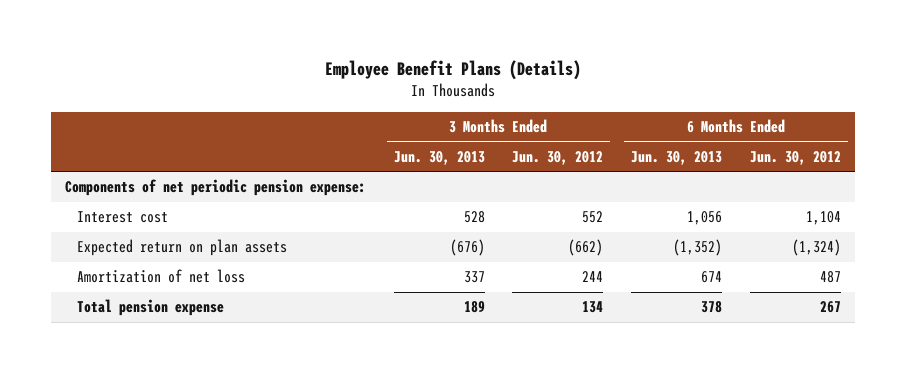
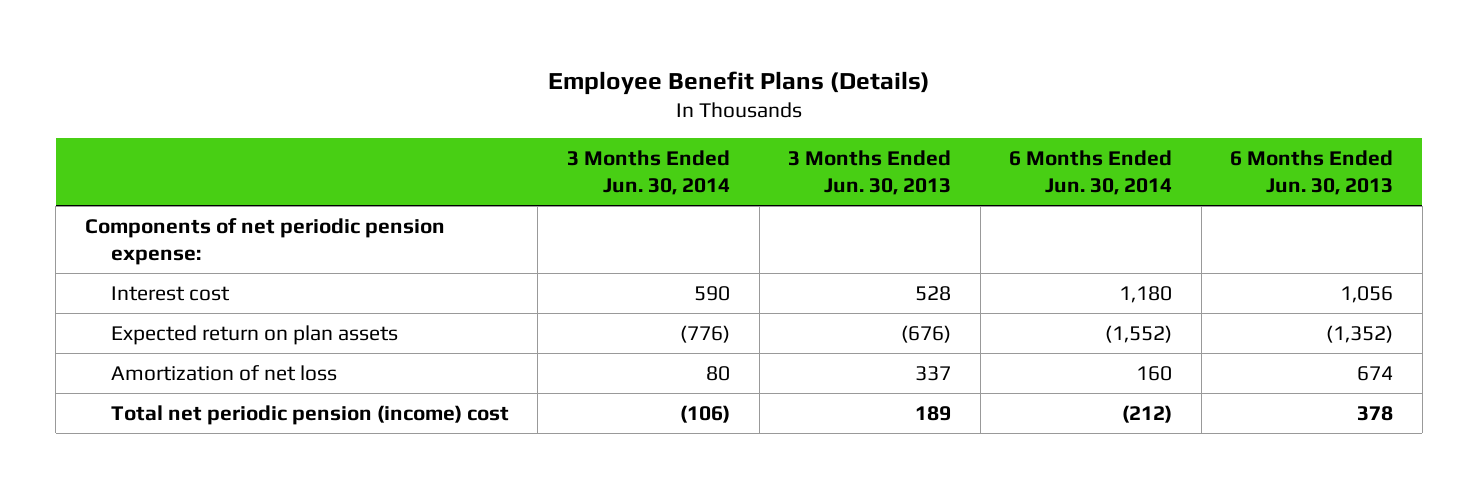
- | 3 Months Ended Jun. 30, 2013 | 3 Months Ended Jun. 30, 2012 | 6 Months Ended Jun. 30, 2013 | 6 Months Ended Jun. 30, 2012
+ | 3 Months Ended Jun. 30, 2014 | 3 Months Ended Jun. 30, 2013 | 6 Months Ended Jun. 30, 2014 | 6 Months Ended Jun. 30, 2013
- Total pension expense | 189 | 134 | 378 | 267
+ Total net periodic pension (income) cost | (106) | 189 | (212) | 378

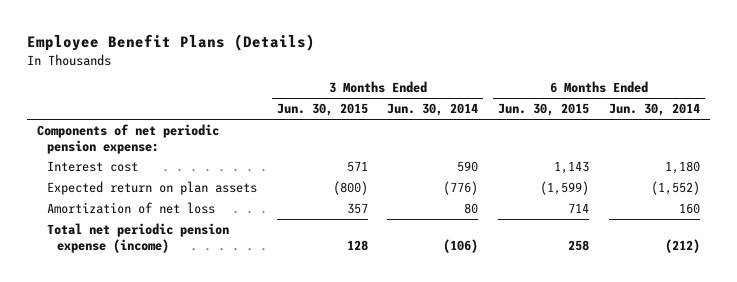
- | 3 Months Ended Jun. 30, 2014 | 3 Months Ended Jun. 30, 2013 | 6 Months Ended Jun. 30, 2014 | 6 Months Ended Jun. 30, 2013
+ | 3 Months Ended Jun. 30, 2015 | 3 Months Ended Jun. 30, 2014 | 6 Months Ended Jun. 30, 2015 | 6 Months Ended Jun. 30, 2014
- Total net periodic pension (income) cost | (106) | 189 | (212) | 378
+ Total net periodic pension expense (income) | 128 | (106) | 258 | (212)

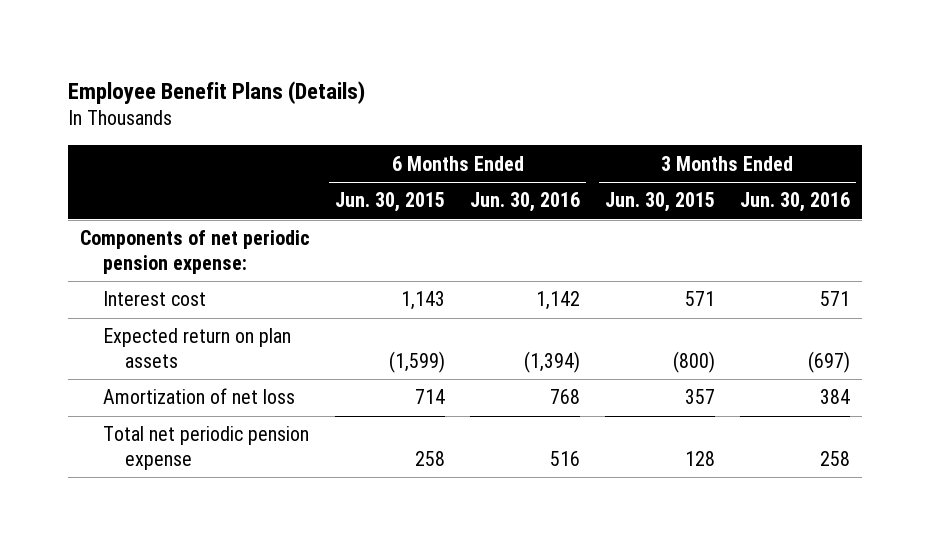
- | 3 Months Ended Jun. 30, 2015 | 3 Months Ended Jun. 30, 2014 | 6 Months Ended Jun. 30, 2015 | 6 Months Ended Jun. 30, 2014
+ | 6 Months Ended Jun. 30, 2015 | 6 Months Ended Jun. 30, 2016 | 3 Months Ended Jun. 30, 2015 | 3 Months Ended Jun. 30, 2016
- Total net periodic pension expense (income) | 128 | (106) | 258 | (212)
+ Total net periodic pension expense | 258 | 516 | 128 | 258

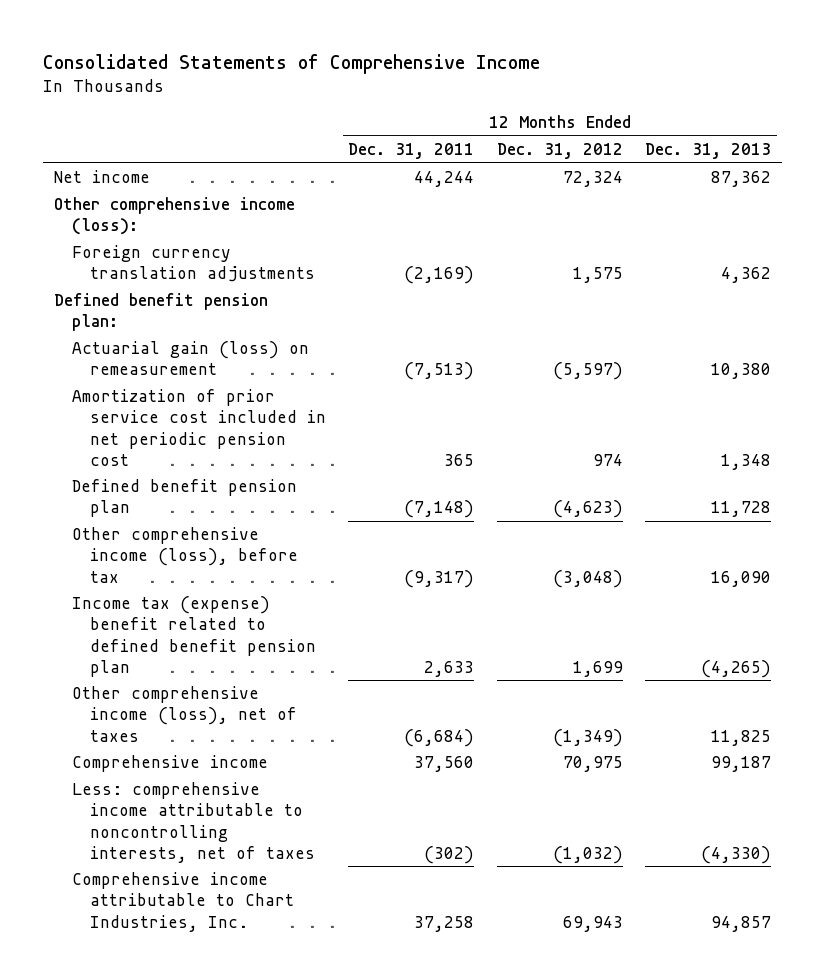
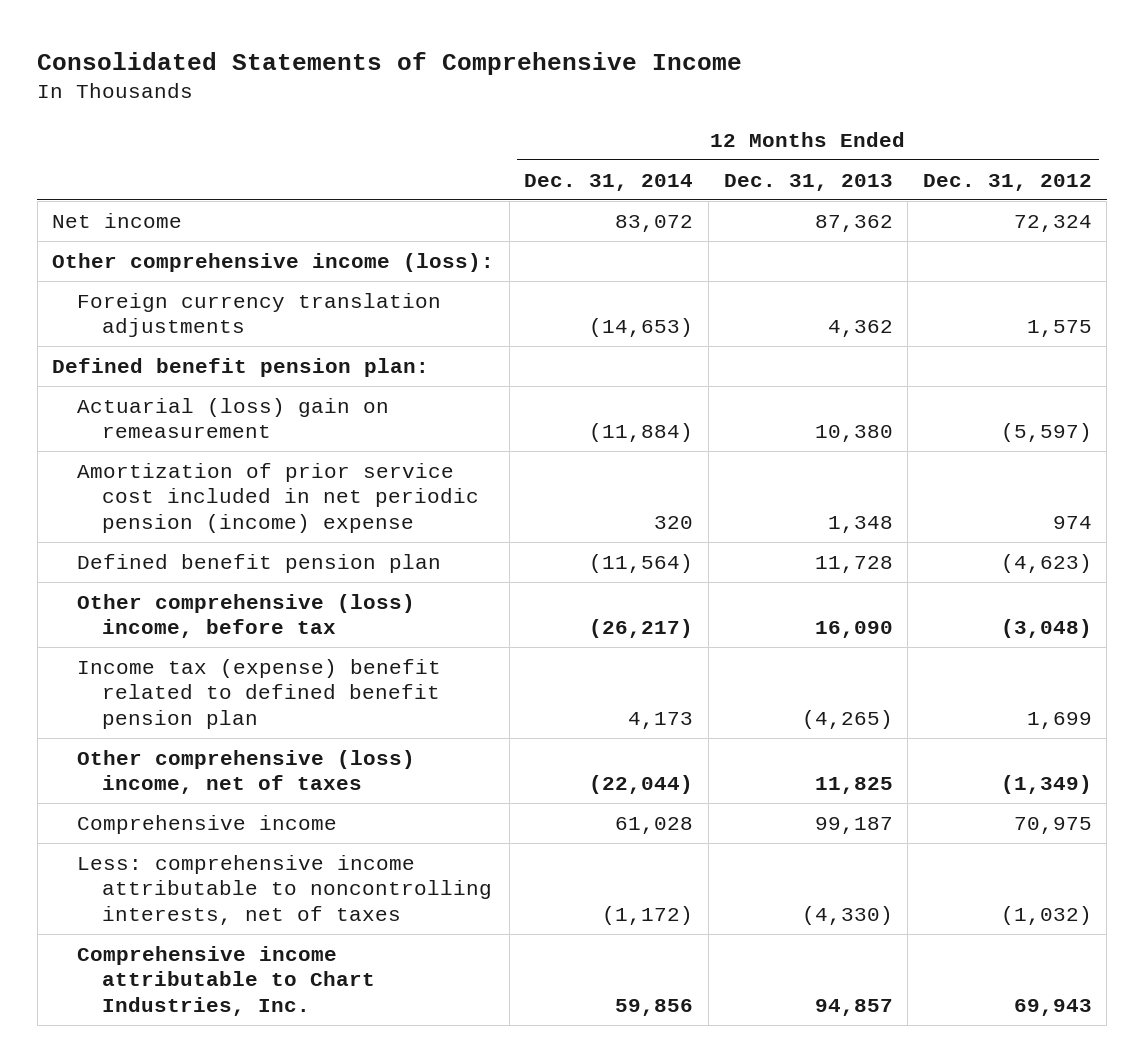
- | 12 Months Ended Dec. 31, 2011 | 12 Months Ended Dec. 31, 2012 | 12 Months Ended Dec. 31, 2013
+ | 12 Months Ended Dec. 31, 2014 | 12 Months Ended Dec. 31, 2013 | 12 Months Ended Dec. 31, 2012
- Actuarial gain (loss) on remeasurement | (7,513) | (5,597) | 10,380
- Amortization of prior service cost included in net periodic pension cost | 365 | 974 | 1,348
+ Actuarial (loss) gain on remeasurement | (11,884) | 10,380 | (5,597)
+ Amortization of prior service cost included in net periodic pension (income) expense | 320 | 1,348 | 974
- Other comprehensive income (loss), before tax | (9,317) | (3,048) | 16,090
+ Other comprehensive (loss) income, before tax | (26,217) | 16,090 | (3,048)
- Other comprehensive income (loss), net of taxes | (6,684) | (1,349) | 11,825
+ Other comprehensive (loss) income, net of taxes | (22,044) | 11,825 | (1,349)

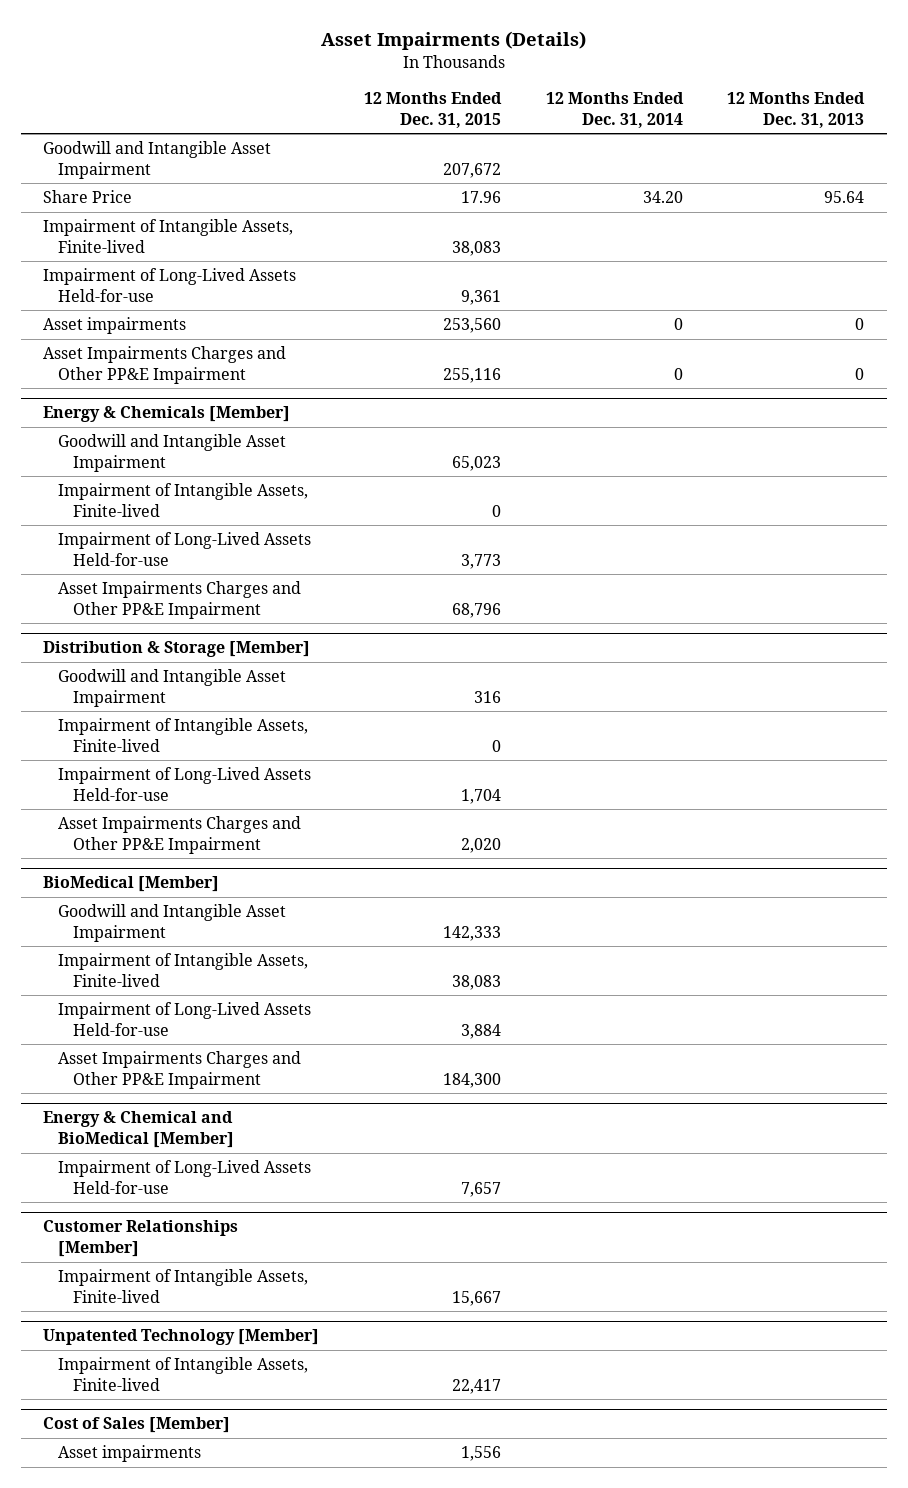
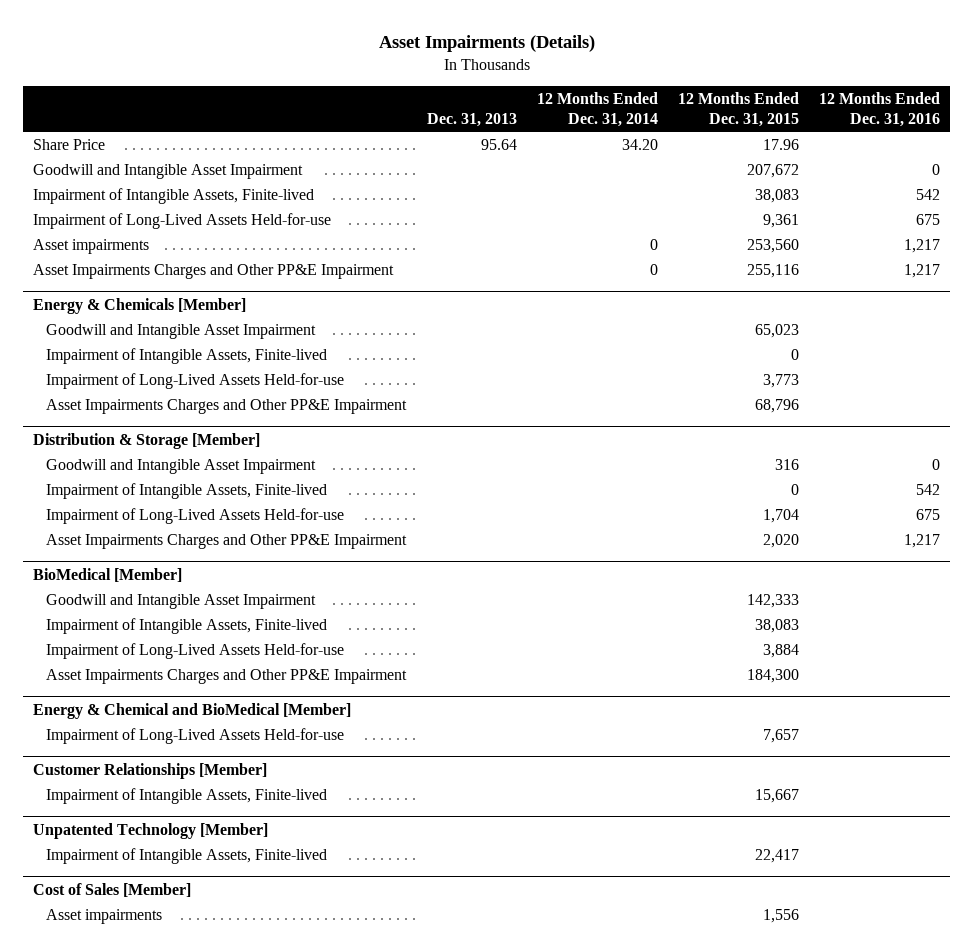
- | 12 Months Ended Dec. 31, 2015 | 12 Months Ended Dec. 31, 2014 | 12 Months Ended Dec. 31, 2013
+ | Dec. 31, 2013 | 12 Months Ended Dec. 31, 2014 | 12 Months Ended Dec. 31, 2015 | 12 Months Ended Dec. 31, 2016
moved down: Goodwill and Intangible Asset Impairment | | | 207,672 | 0

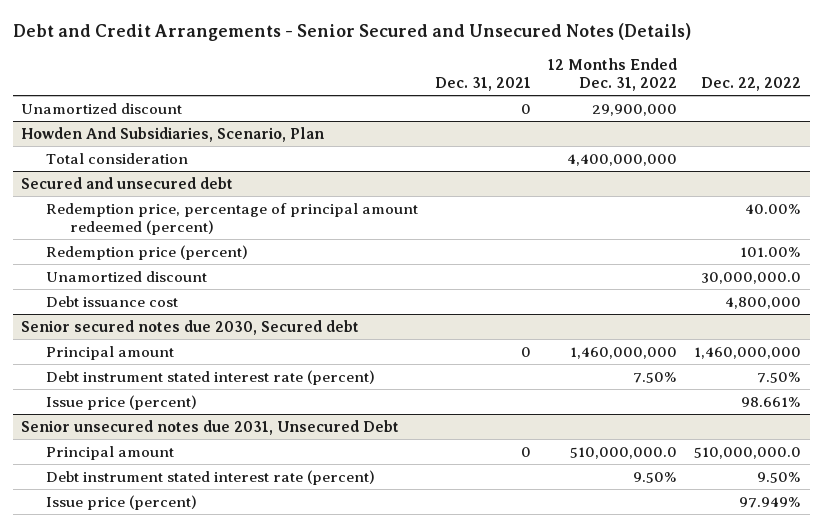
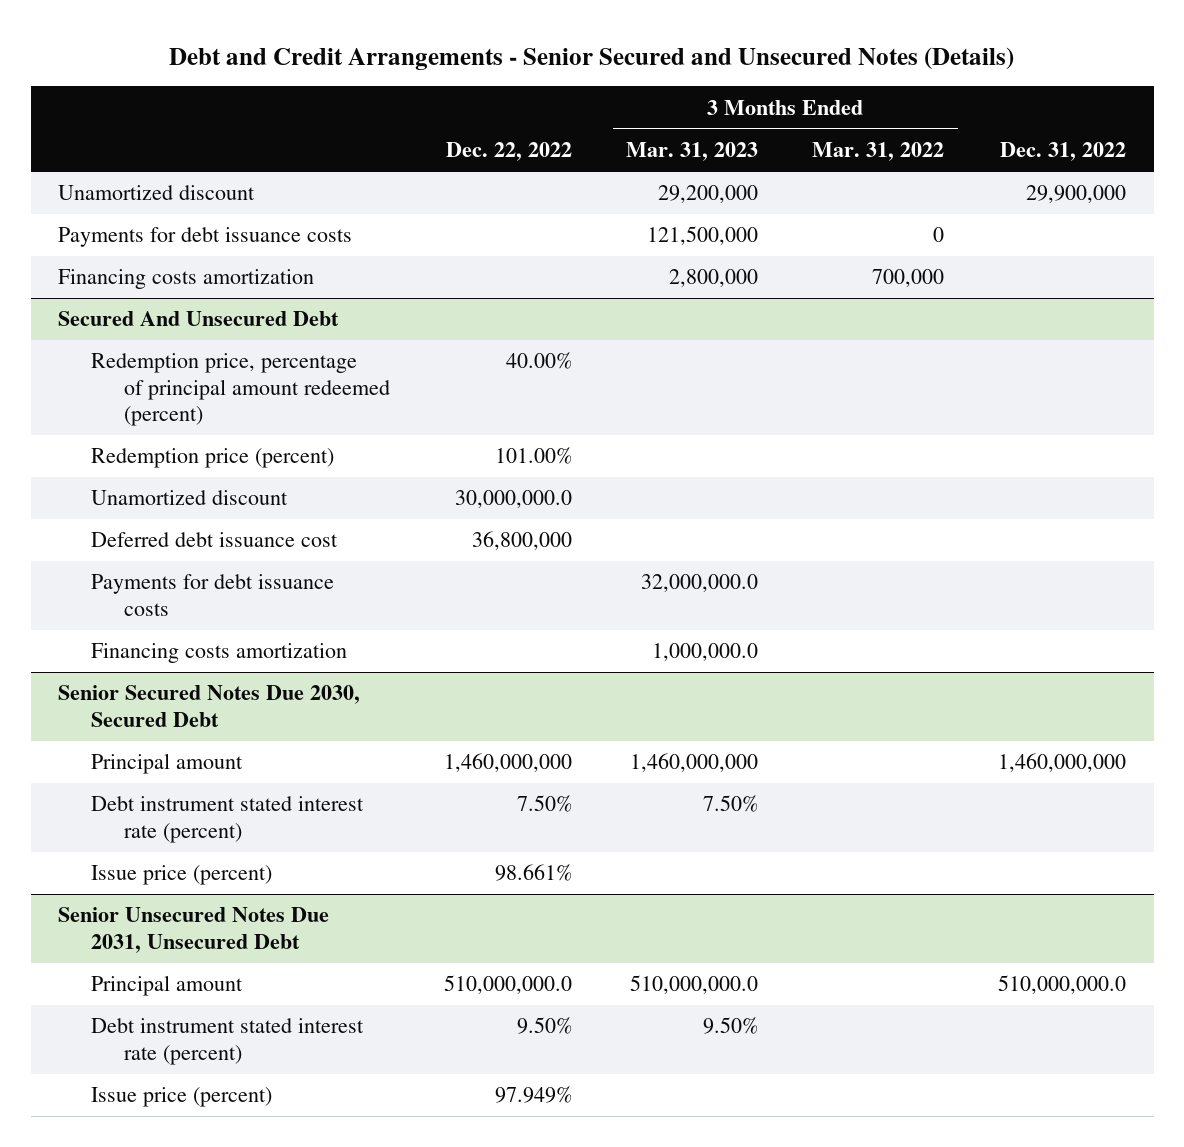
- | Dec. 31, 2021 | 12 Months Ended Dec. 31, 2022 | Dec. 22, 2022
+ | Dec. 22, 2022 | 3 Months Ended Mar. 31, 2023 | 3 Months Ended Mar. 31, 2022 | Dec. 31, 2022
- Howden And Subsidiaries, Scenario, Plan
- Total consideration | | 4,400,000,000 |
- Secured and unsecured debt
+ Payments for debt issuance costs | | 121,500,000 | 0 |
+ Financing costs amortization | | 2,800,000 | 700,000 |
+ Secured And Unsecured Debt
- Debt issuance cost | | | 4,800,000
- Senior secured notes due 2030, Secured debt
+ Deferred debt issuance cost | 36,800,000 | | |
+ Payments for debt issuance costs | | 32,000,000.0 | |
+ Financing costs amortization | | 1,000,000.0 | |
+ Senior Secured Notes Due 2030, Secured Debt
- Senior unsecured notes due 2031, Unsecured Debt
+ Senior Unsecured Notes Due 2031, Unsecured Debt

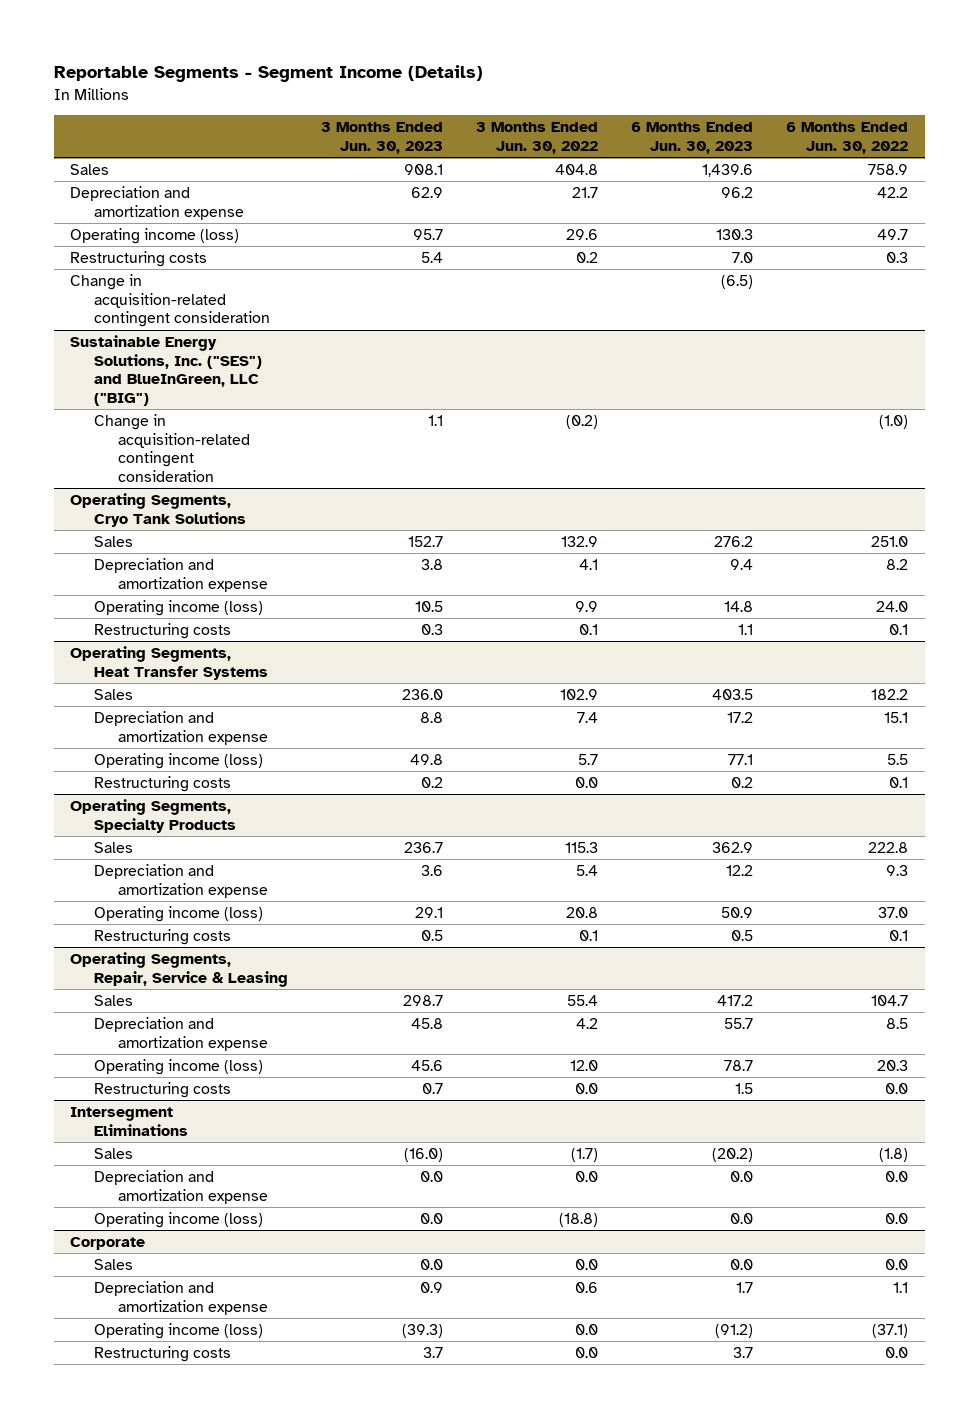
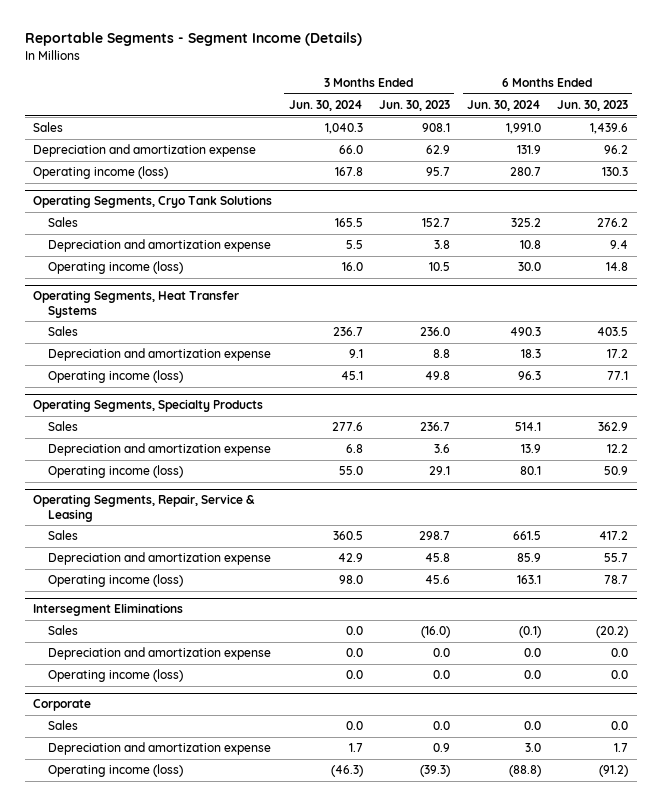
- | 3 Months Ended Jun. 30, 2023 | 3 Months Ended Jun. 30, 2022 | 6 Months Ended Jun. 30, 2023 | 6 Months Ended Jun. 30, 2022
+ | 3 Months Ended Jun. 30, 2024 | 3 Months Ended Jun. 30, 2023 | 6 Months Ended Jun. 30, 2024 | 6 Months Ended Jun. 30, 2023
- Restructuring costs | 5.4 | 0.2 | 7.0 | 0.3
- Change in acquisition-related contingent consideration | | | (6.5) |
- Sustainable Energy Solutions, Inc. ("SES") and BlueInGreen, LLC ("BIG")
- Change in acquisition-related contingent consideration | 1.1 | (0.2) | | (1.0)
@ Operating Segments, Cryo Tank Solutions
- Restructuring costs | 0.3 | 0.1 | 1.1 | 0.1
@ Operating Segments, Heat Transfer Systems
- Restructuring costs | 0.2 | 0.0 | 0.2 | 0.1
@ Operating Segments, Specialty Products
- Restructuring costs | 0.5 | 0.1 | 0.5 | 0.1
@ Operating Segments, Repair, Service & Leasing
- Restructuring costs | 0.7 | 0.0 | 1.5 | 0.0
@ Corporate
- Restructuring costs | 3.7 | 0.0 | 3.7 | 0.0

